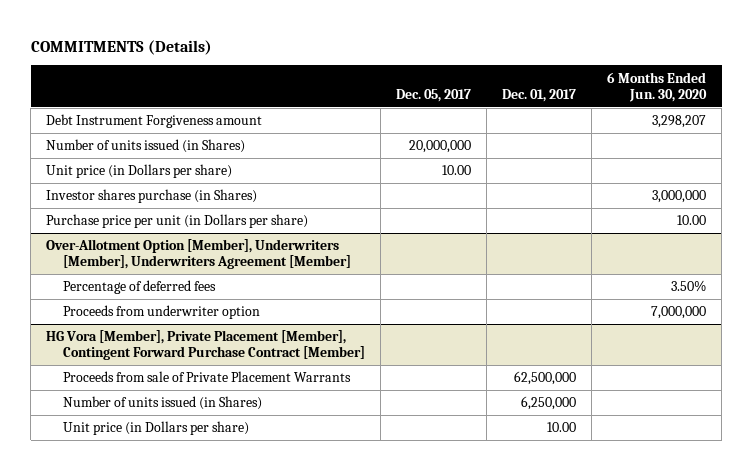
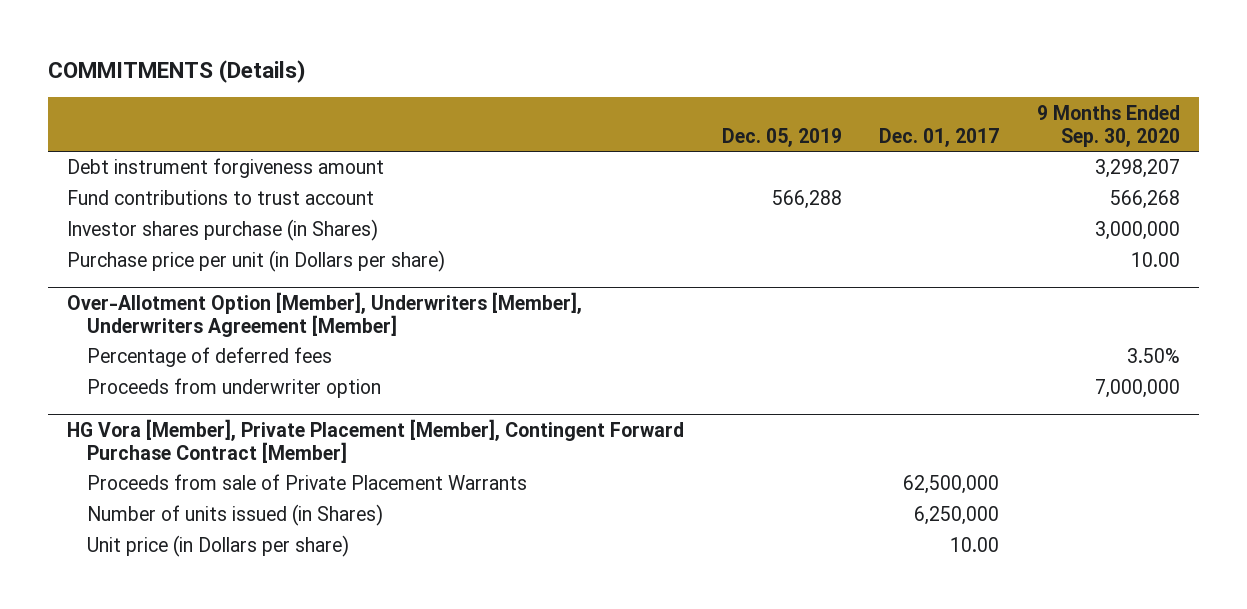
- | Dec. 05, 2017 | Dec. 01, 2017 | 6 Months Ended Jun. 30, 2020
+ | Dec. 05, 2019 | Dec. 01, 2017 | 9 Months Ended Sep. 30, 2020
- Debt Instrument Forgiveness amount | | | 3,298,207
- Number of units issued (in Shares) | 20,000,000 | |
- Unit price (in Dollars per share) | 10.00 | |
+ Debt instrument forgiveness amount | | | 3,298,207
+ Fund contributions to trust account | 566,288 | | 566,268

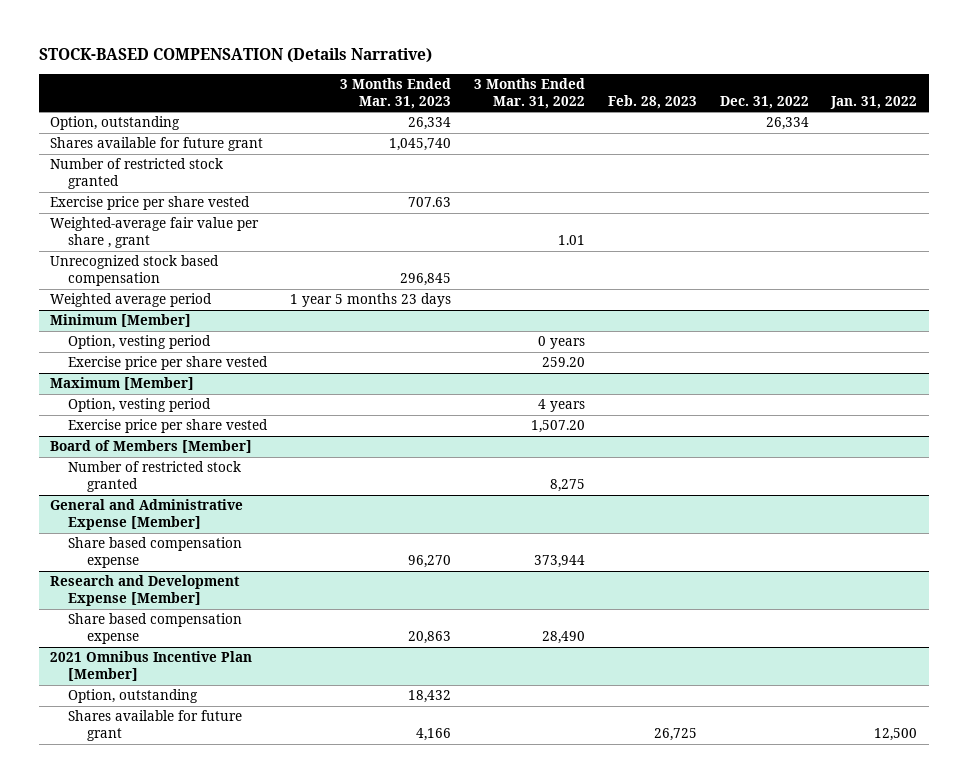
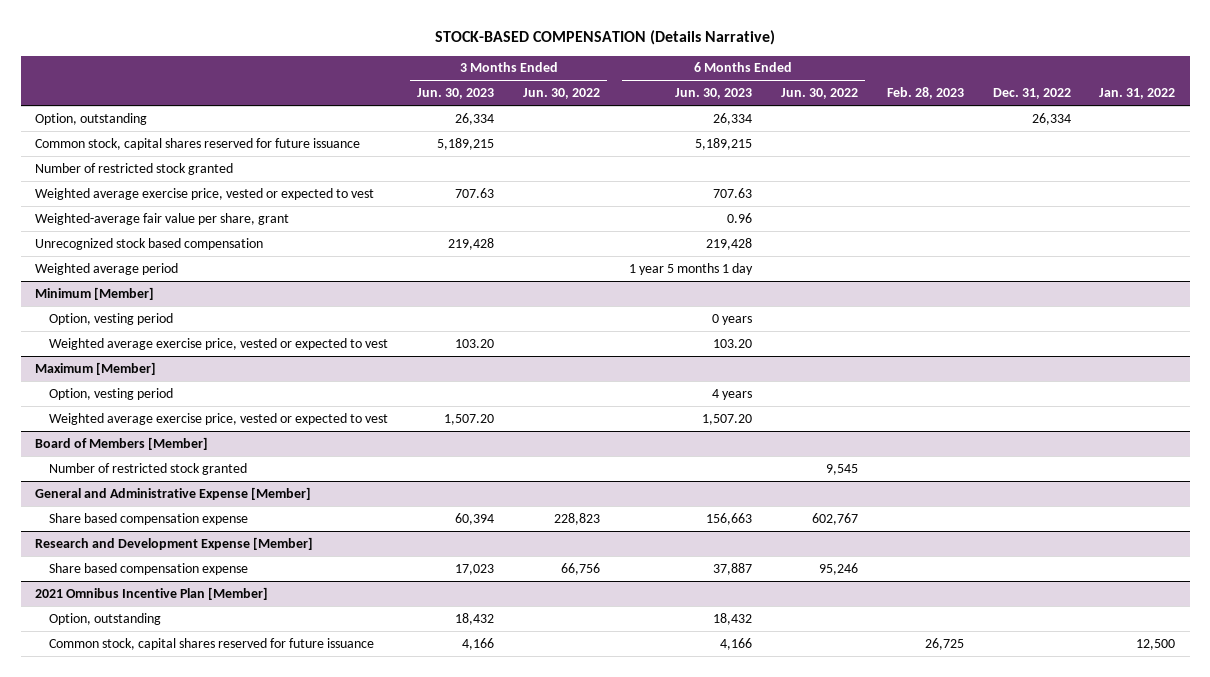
- | 3 Months Ended Mar. 31, 2023 | 3 Months Ended Mar. 31, 2022 | Feb. 28, 2023 | Dec. 31, 2022 | Jan. 31, 2022
+ | 3 Months Ended Jun. 30, 2023 | 3 Months Ended Jun. 30, 2022 | 6 Months Ended Jun. 30, 2023 | 6 Months Ended Jun. 30, 2022 | Feb. 28, 2023 | Dec. 31, 2022 | Jan. 31, 2022
- Shares available for future grant | 1,045,740 | | | |
+ Common stock, capital shares reserved for future issuance | 5,189,215 | | 5,189,215 | | | |
- Exercise price per share vested | 707.63 | | | |
- Weighted-average fair value per share , grant | | 1.01 | | |
+ Weighted average exercise price, vested or expected to vest | 707.63 | | 707.63 | | | |
+ Weighted-average fair value per share, grant | | | 0.96 | | | |
@ Minimum [Member]
- Exercise price per share vested | | 259.20 | | |
+ Weighted average exercise price, vested or expected to vest | 103.20 | | 103.20 | | | |
@ Maximum [Member]
- Exercise price per share vested | | 1,507.20 | | |
+ Weighted average exercise price, vested or expected to vest | 1,507.20 | | 1,507.20 | | | |
@ 2021 Omnibus Incentive Plan [Member]
- Shares available for future grant | 4,166 | | 26,725 | | 12,500
+ Common stock, capital shares reserved for future issuance | 4,166 | | 4,166 | | 26,725 | | 12,500

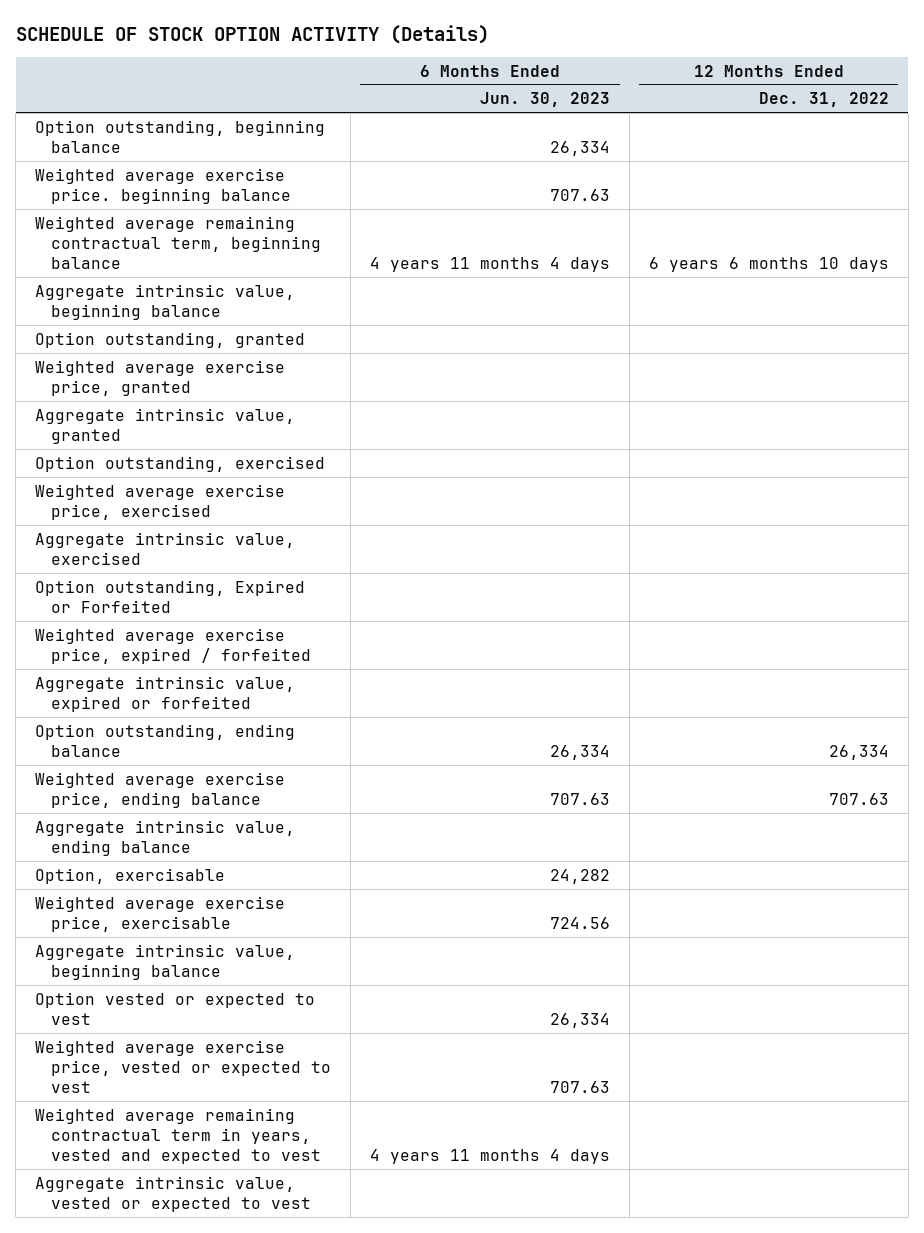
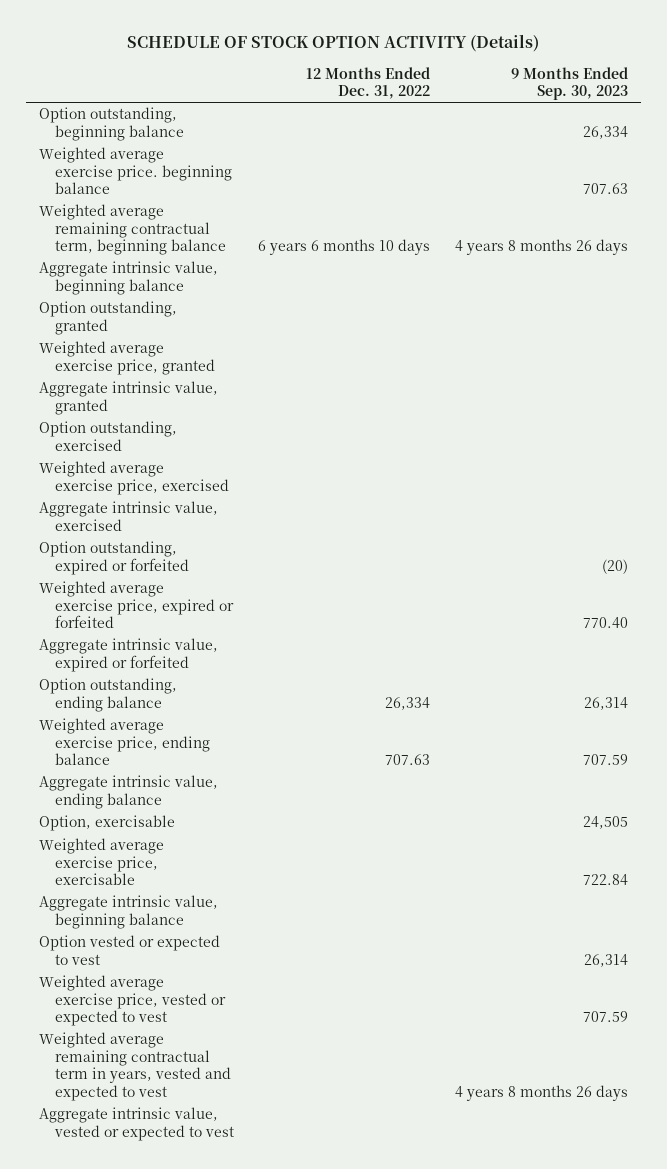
- | 6 Months Ended Jun. 30, 2023 | 12 Months Ended Dec. 31, 2022
+ | 12 Months Ended Dec. 31, 2022 | 9 Months Ended Sep. 30, 2023
- Option outstanding, Expired or Forfeited
- Weighted average exercise price, expired / forfeited
+ Option outstanding, expired or forfeited | | (20)
+ Weighted average exercise price, expired or forfeited | | 770.40

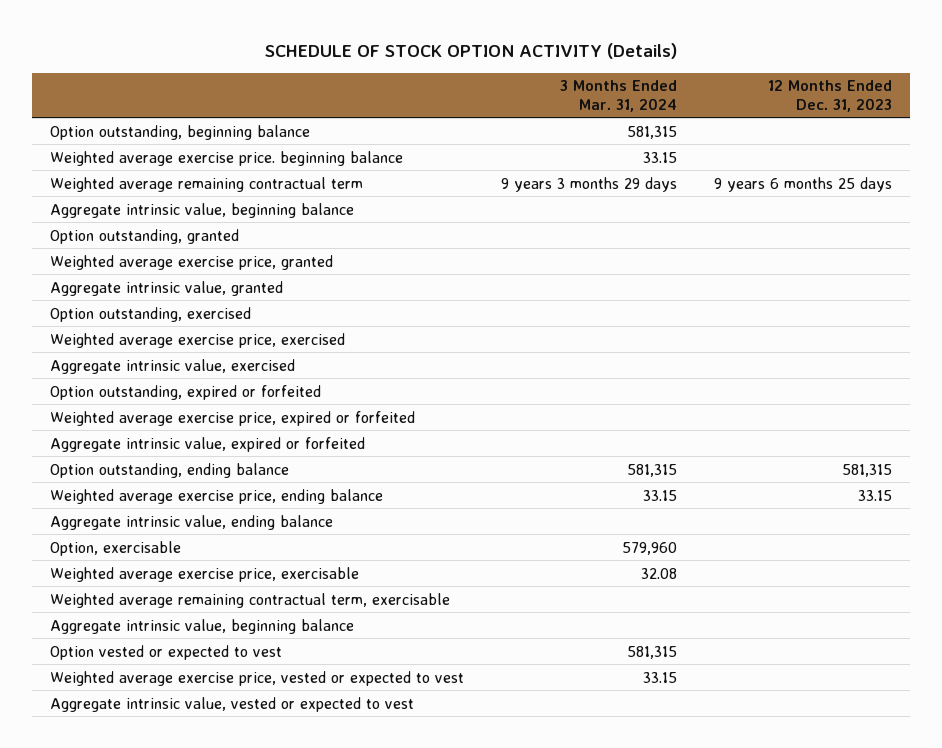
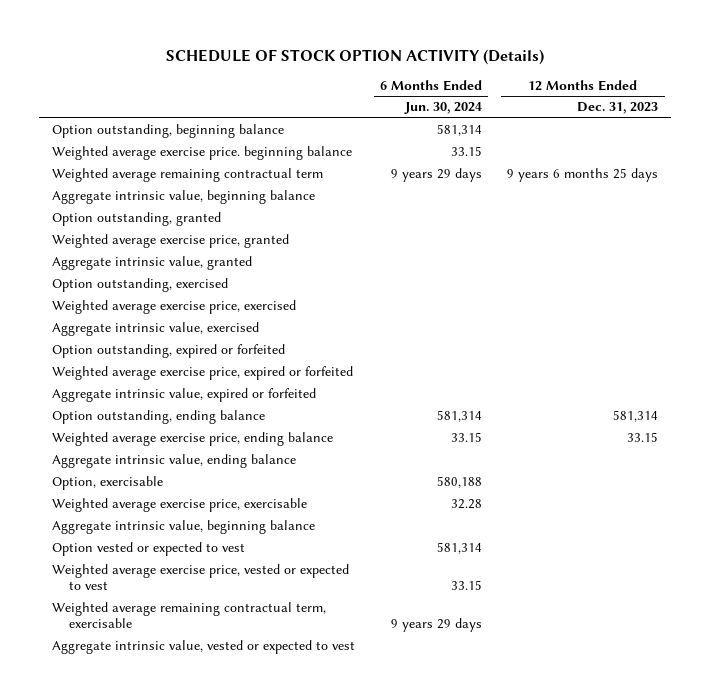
- | 3 Months Ended Mar. 31, 2024 | 12 Months Ended Dec. 31, 2023
+ | 6 Months Ended Jun. 30, 2024 | 12 Months Ended Dec. 31, 2023
- Option outstanding, ending balance | 581,315 | 581,315
+ Option outstanding, ending balance | 581,314 | 581,314
moved down: Weighted average remaining contractual term, exercisable | 9 years 29 days |

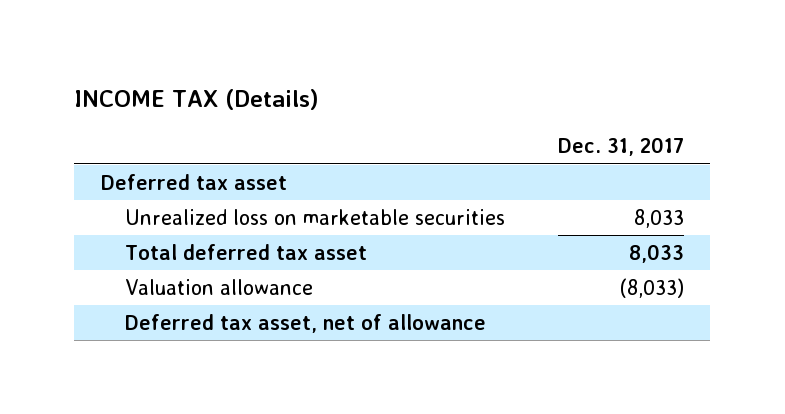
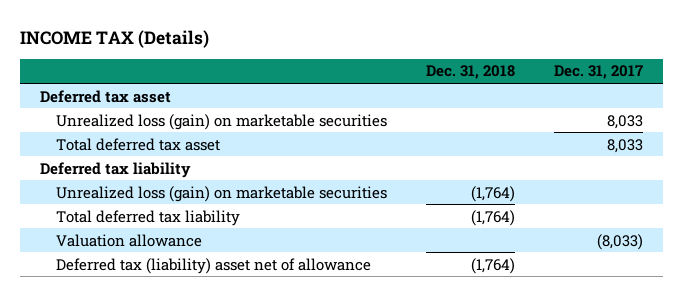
- | Dec. 31, 2017
+ | Dec. 31, 2018 | Dec. 31, 2017
- Unrealized loss on marketable securities | 8,033
+ Unrealized loss (gain) on marketable securities | | 8,033
+ Deferred tax liability
+ Unrealized loss (gain) on marketable securities | (1,764) |
+ Total deferred tax liability | (1,764) |
- Deferred tax asset, net of allowance
+ Deferred tax (liability) asset net of allowance | (1,764) |

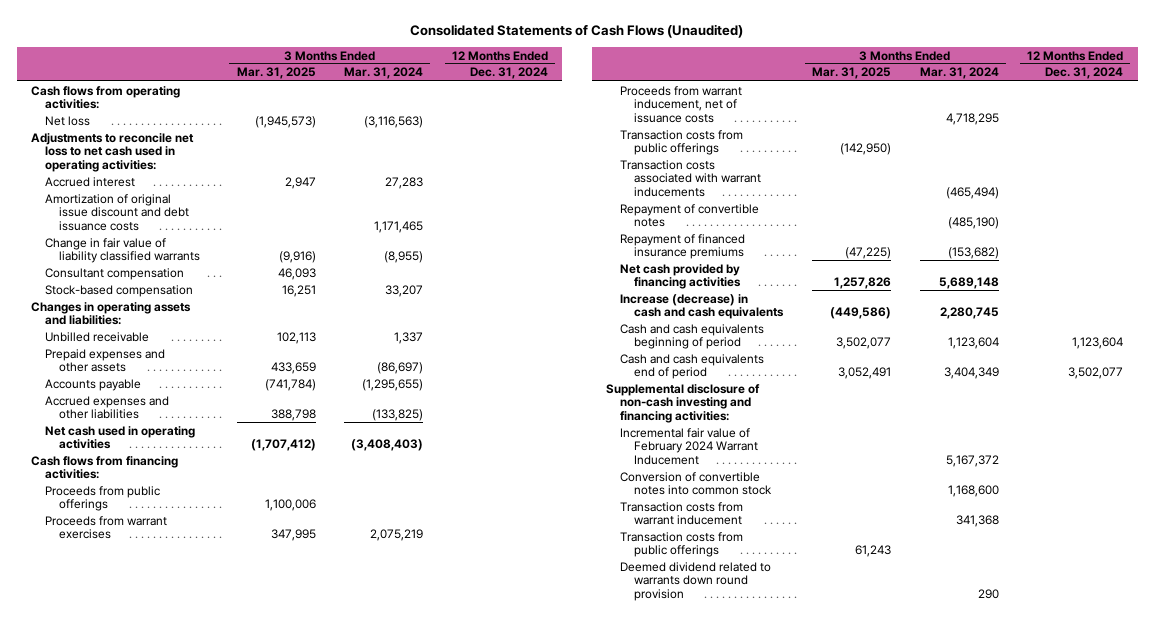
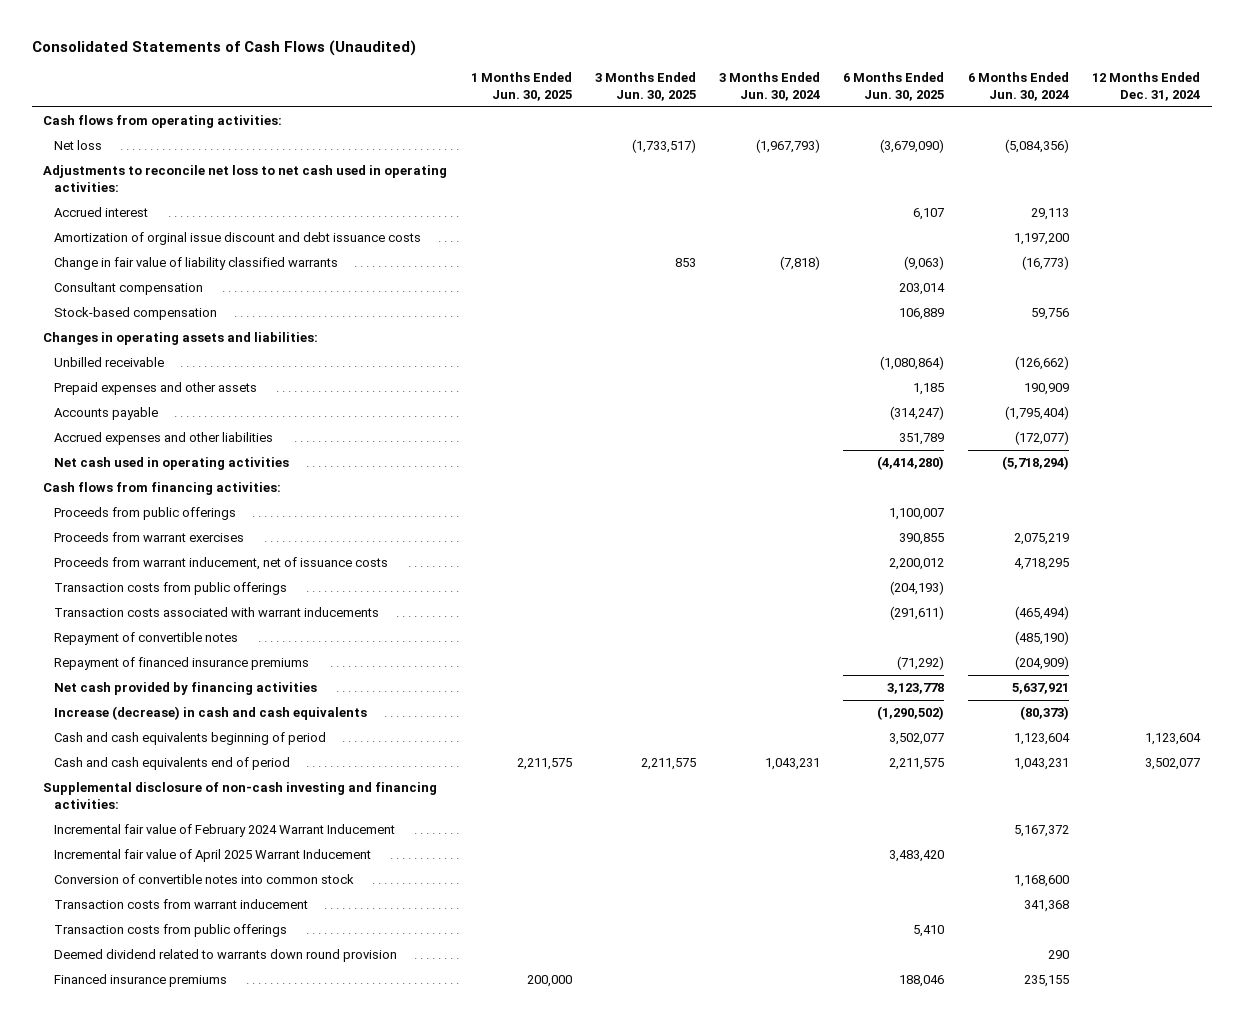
- | 3 Months Ended Mar. 31, 2025 | 3 Months Ended Mar. 31, 2024 | 12 Months Ended Dec. 31, 2024
+ | 1 Months Ended Jun. 30, 2025 | 3 Months Ended Jun. 30, 2025 | 3 Months Ended Jun. 30, 2024 | 6 Months Ended Jun. 30, 2025 | 6 Months Ended Jun. 30, 2024 | 12 Months Ended Dec. 31, 2024
- Amortization of original issue discount and debt issuance costs | | 1,171,465 |
+ Amortization of orginal issue discount and debt issuance costs | | | | | 1,197,200 |
+ Incremental fair value of April 2025 Warrant Inducement | | | | 3,483,420 | |
+ Financed insurance premiums | 200,000 | | | 188,046 | 235,155 |

